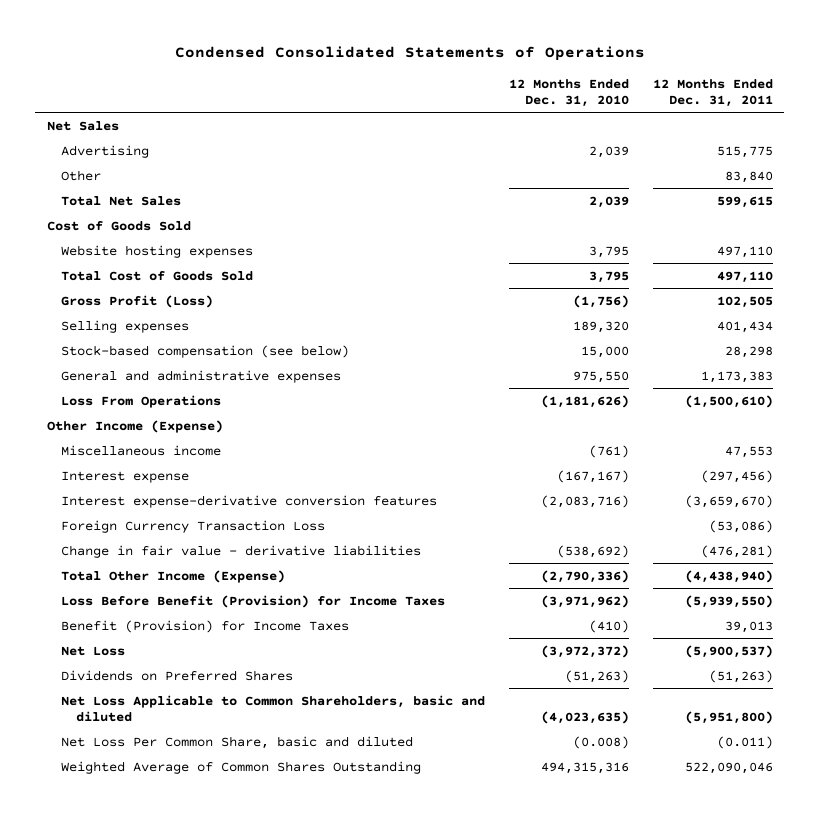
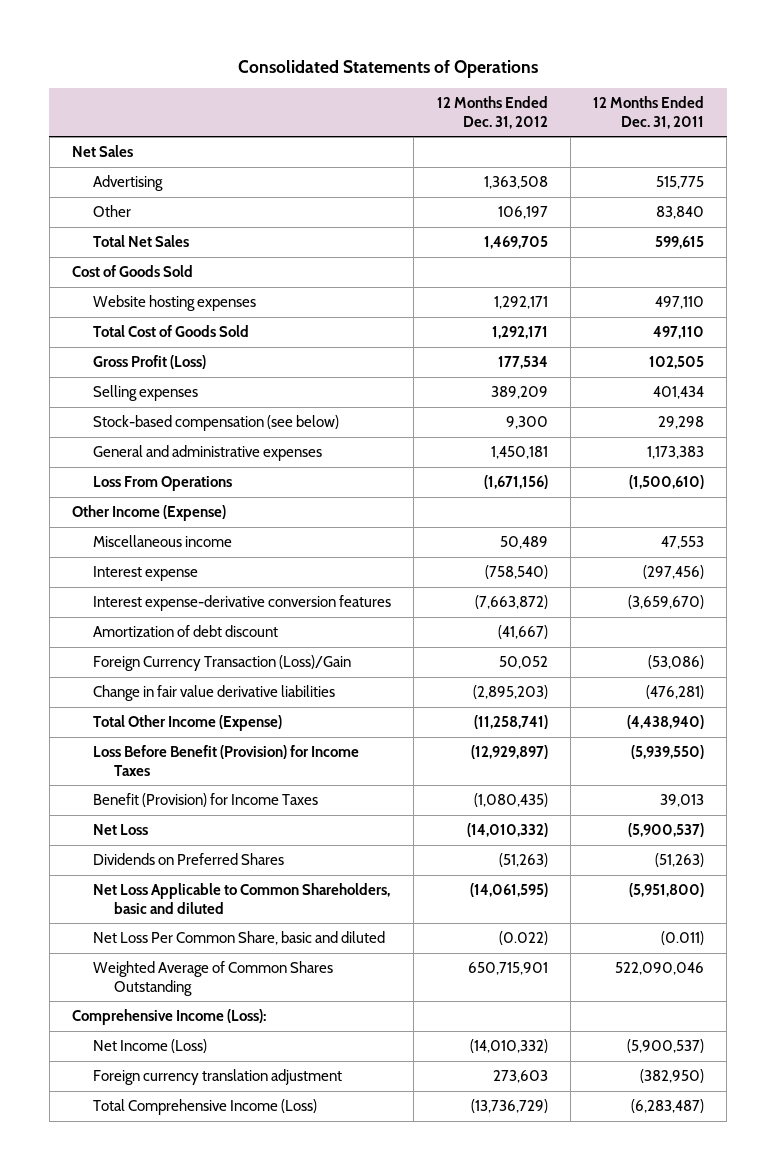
- Condensed Consolidated Statements of Operations
+ Consolidated Statements of Operations
- | 12 Months Ended Dec. 31, 2010 | 12 Months Ended Dec. 31, 2011
+ | 12 Months Ended Dec. 31, 2012 | 12 Months Ended Dec. 31, 2011
- Stock-based compensation (see below) | 15,000 | 28,298
+ Stock-based compensation (see below) | 9,300 | 29,298
- Foreign Currency Transaction Loss | | (53,086)
- Change in fair value - derivative liabilities | (538,692) | (476,281)
+ Amortization of debt discount | (41,667) |
+ Foreign Currency Transaction (Loss)/Gain | 50,052 | (53,086)
+ Change in fair value derivative liabilities | (2,895,203) | (476,281)
+ Comprehensive Income (Loss):
+ Net Income (Loss) | (14,010,332) | (5,900,537)
+ Foreign currency translation adjustment | 273,603 | (382,950)
+ Total Comprehensive Income (Loss) | (13,736,729) | (6,283,487)

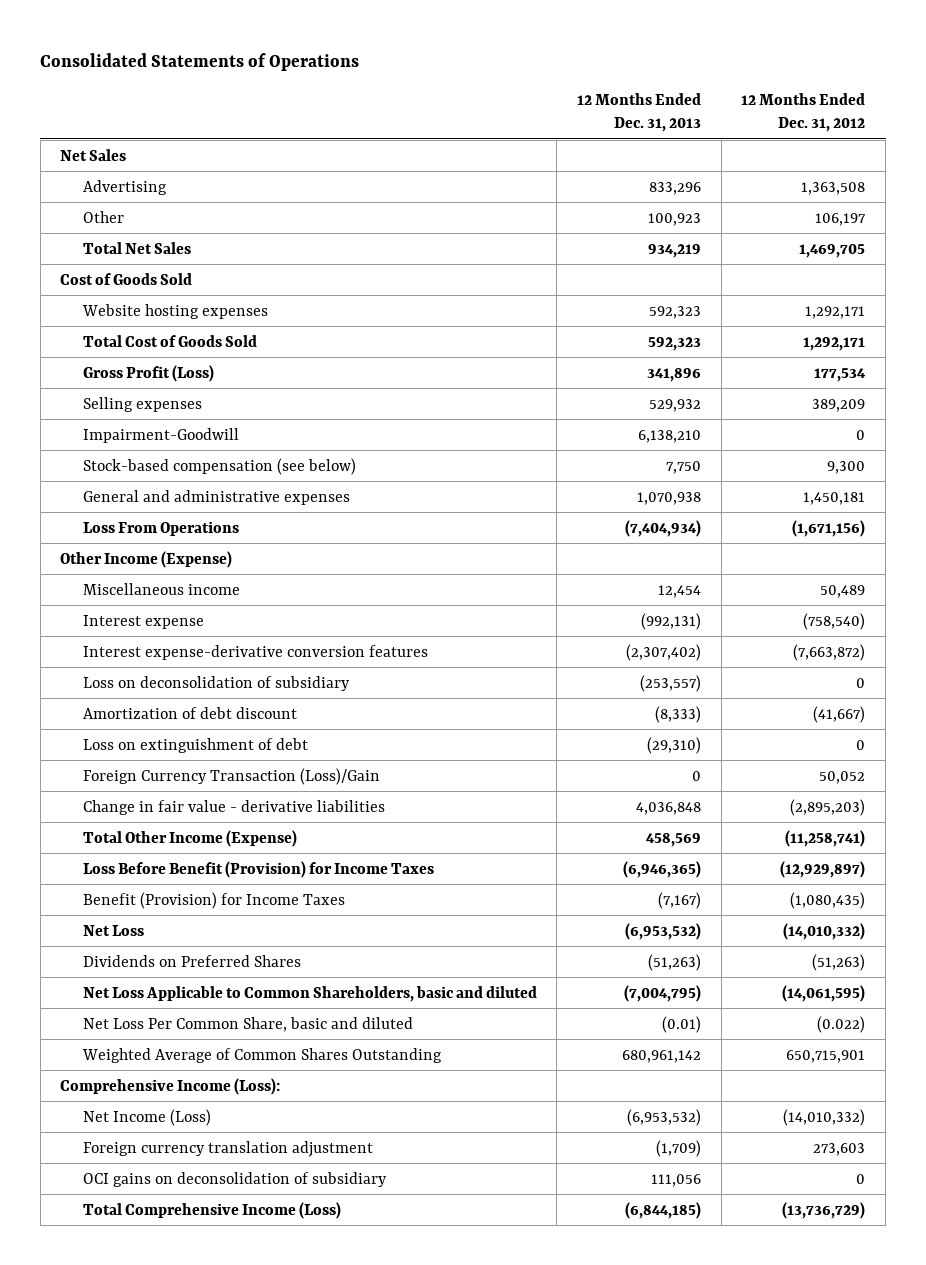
- | 12 Months Ended Dec. 31, 2012 | 12 Months Ended Dec. 31, 2011
+ | 12 Months Ended Dec. 31, 2013 | 12 Months Ended Dec. 31, 2012
+ Impairment-Goodwill | 6,138,210 | 0
+ Loss on deconsolidation of subsidiary | (253,557) | 0
+ Loss on extinguishment of debt | (29,310) | 0
- Change in fair value derivative liabilities | (2,895,203) | (476,281)
+ Change in fair value - derivative liabilities | 4,036,848 | (2,895,203)
+ OCI gains on deconsolidation of subsidiary | 111,056 | 0

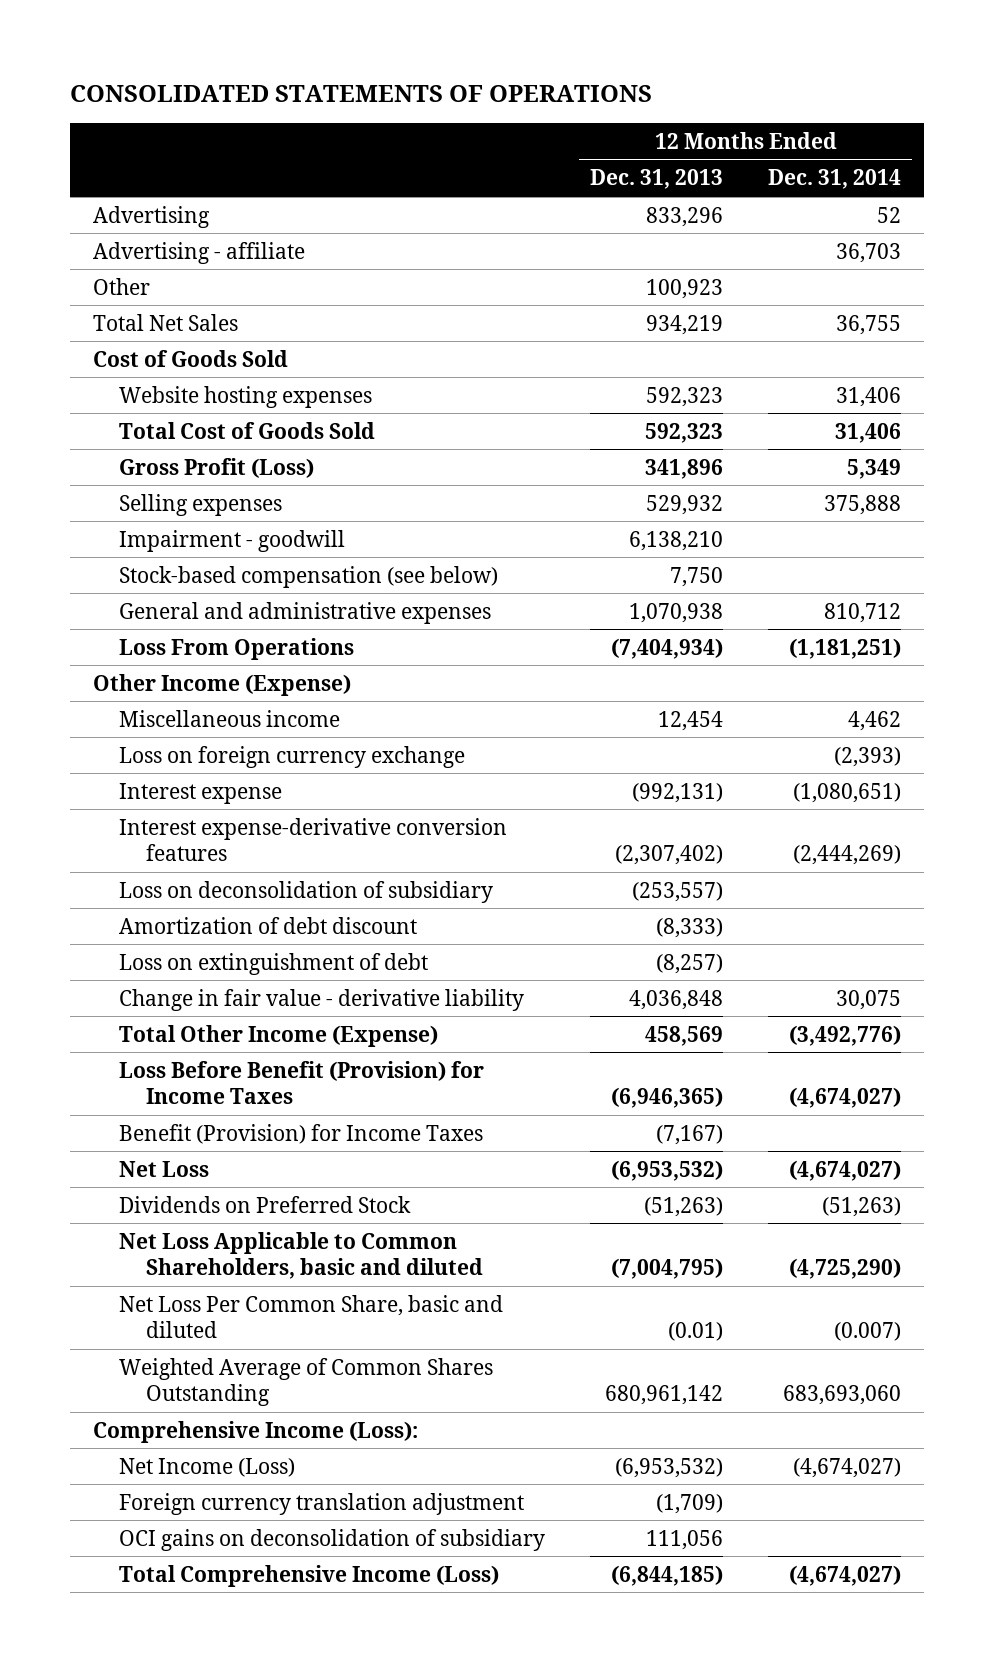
- Consolidated Statements of Operations
+ CONSOLIDATED STATEMENTS OF OPERATIONS
- | 12 Months Ended Dec. 31, 2013 | 12 Months Ended Dec. 31, 2012
+ | 12 Months Ended Dec. 31, 2013 | 12 Months Ended Dec. 31, 2014
- Net Sales
+ Advertising - affiliate | | 36,703
- Impairment-Goodwill | 6,138,210 | 0
+ Impairment - goodwill | 6,138,210 |
+ Loss on foreign currency exchange | | (2,393)
- Loss on extinguishment of debt | (29,310) | 0
- Foreign Currency Transaction (Loss)/Gain | 0 | 50,052
- Change in fair value - derivative liabilities | 4,036,848 | (2,895,203)
+ Loss on extinguishment of debt | (8,257) |
+ Change in fair value - derivative liability | 4,036,848 | 30,075
- Dividends on Preferred Shares | (51,263) | (51,263)
+ Dividends on Preferred Stock | (51,263) | (51,263)

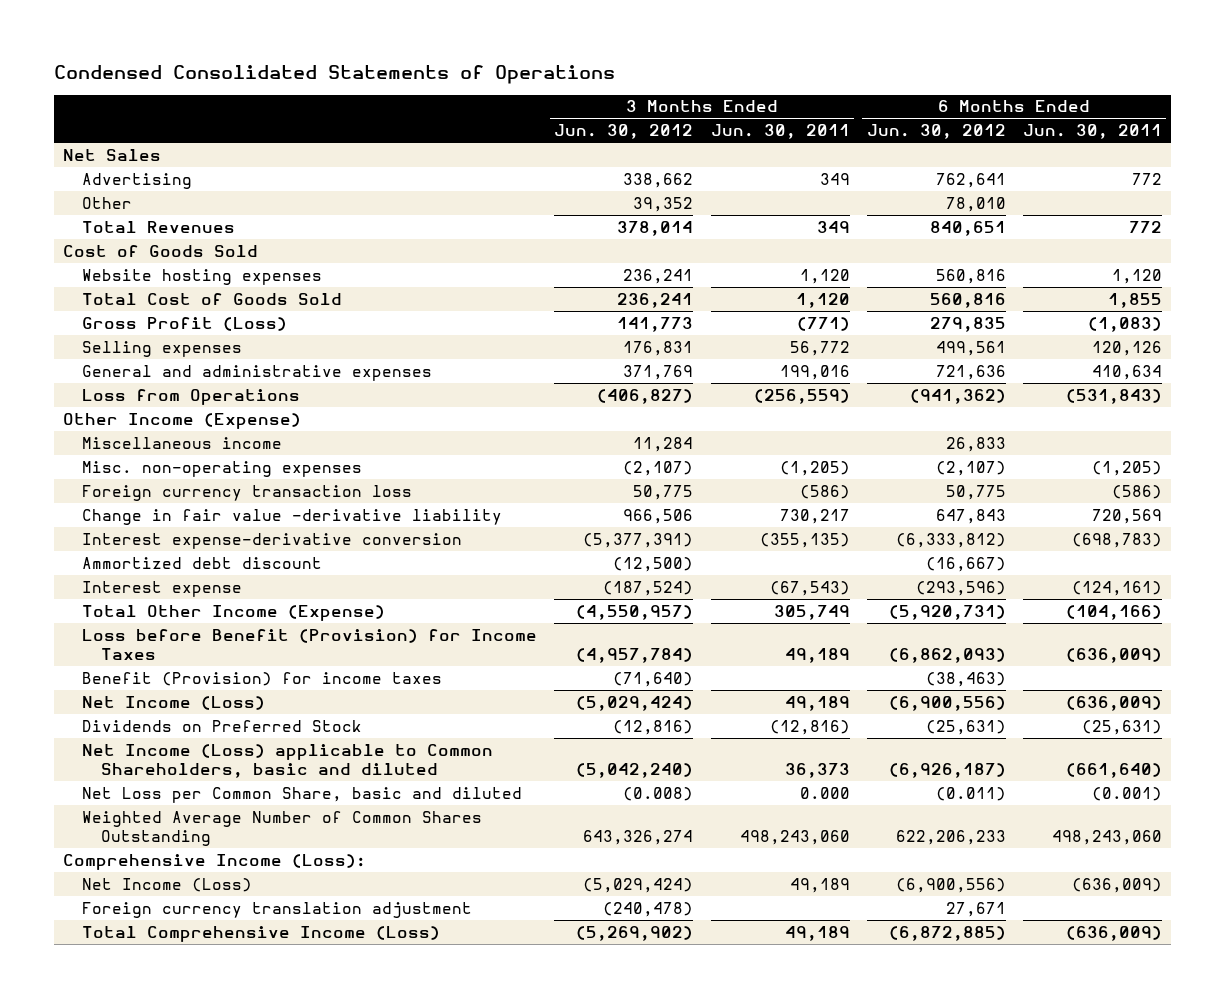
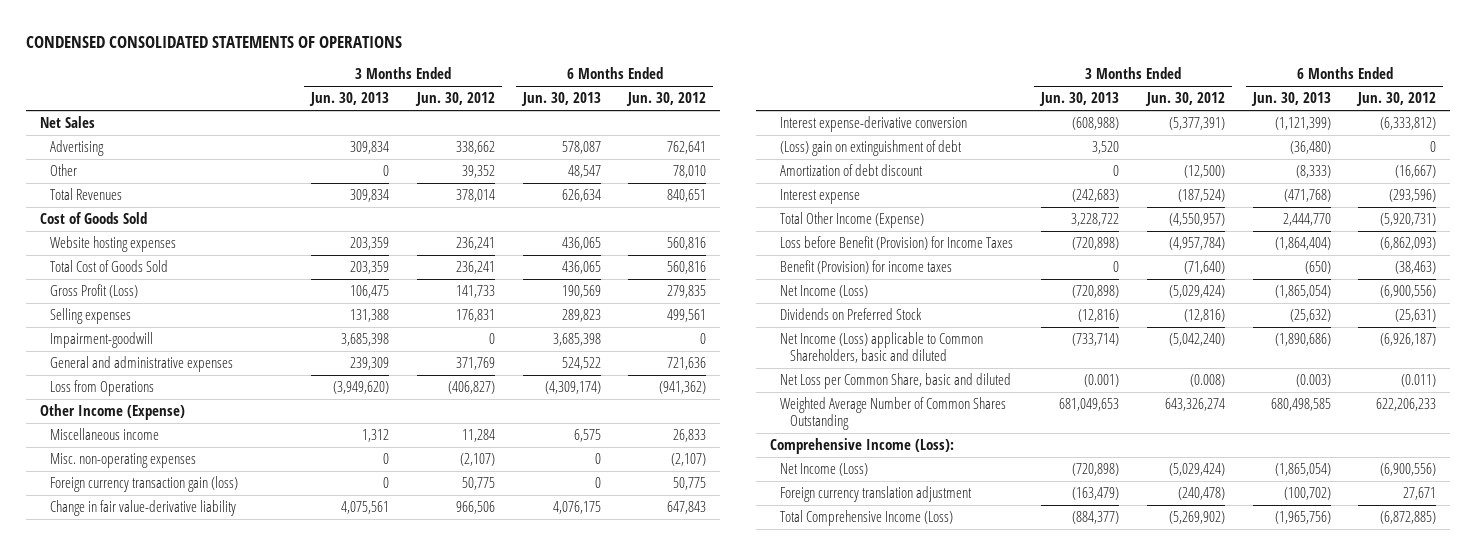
- Condensed Consolidated Statements of Operations
+ CONDENSED CONSOLIDATED STATEMENTS OF OPERATIONS
- | 3 Months Ended Jun. 30, 2012 | 3 Months Ended Jun. 30, 2011 | 6 Months Ended Jun. 30, 2012 | 6 Months Ended Jun. 30, 2011
+ | 3 Months Ended Jun. 30, 2013 | 3 Months Ended Jun. 30, 2012 | 6 Months Ended Jun. 30, 2013 | 6 Months Ended Jun. 30, 2012
- Gross Profit (Loss) | 141,773 | (771) | 279,835 | (1,083)
+ Gross Profit (Loss) | 106,475 | 141,733 | 190,569 | 279,835
+ Impairment-goodwill | 3,685,398 | 0 | 3,685,398 | 0
- Foreign currency transaction loss | 50,775 | (586) | 50,775 | (586)
- Change in fair value -derivative liability | 966,506 | 730,217 | 647,843 | 720,569
+ Foreign currency transaction gain (loss) | 0 | 50,775 | 0 | 50,775
+ Change in fair value-derivative liability | 4,075,561 | 966,506 | 4,076,175 | 647,843
- Ammortized debt discount | (12,500) | | (16,667) |
+ (Loss) gain on extinguishment of debt | 3,520 | | (36,480) | 0
+ Amortization of debt discount | 0 | (12,500) | (8,333) | (16,667)

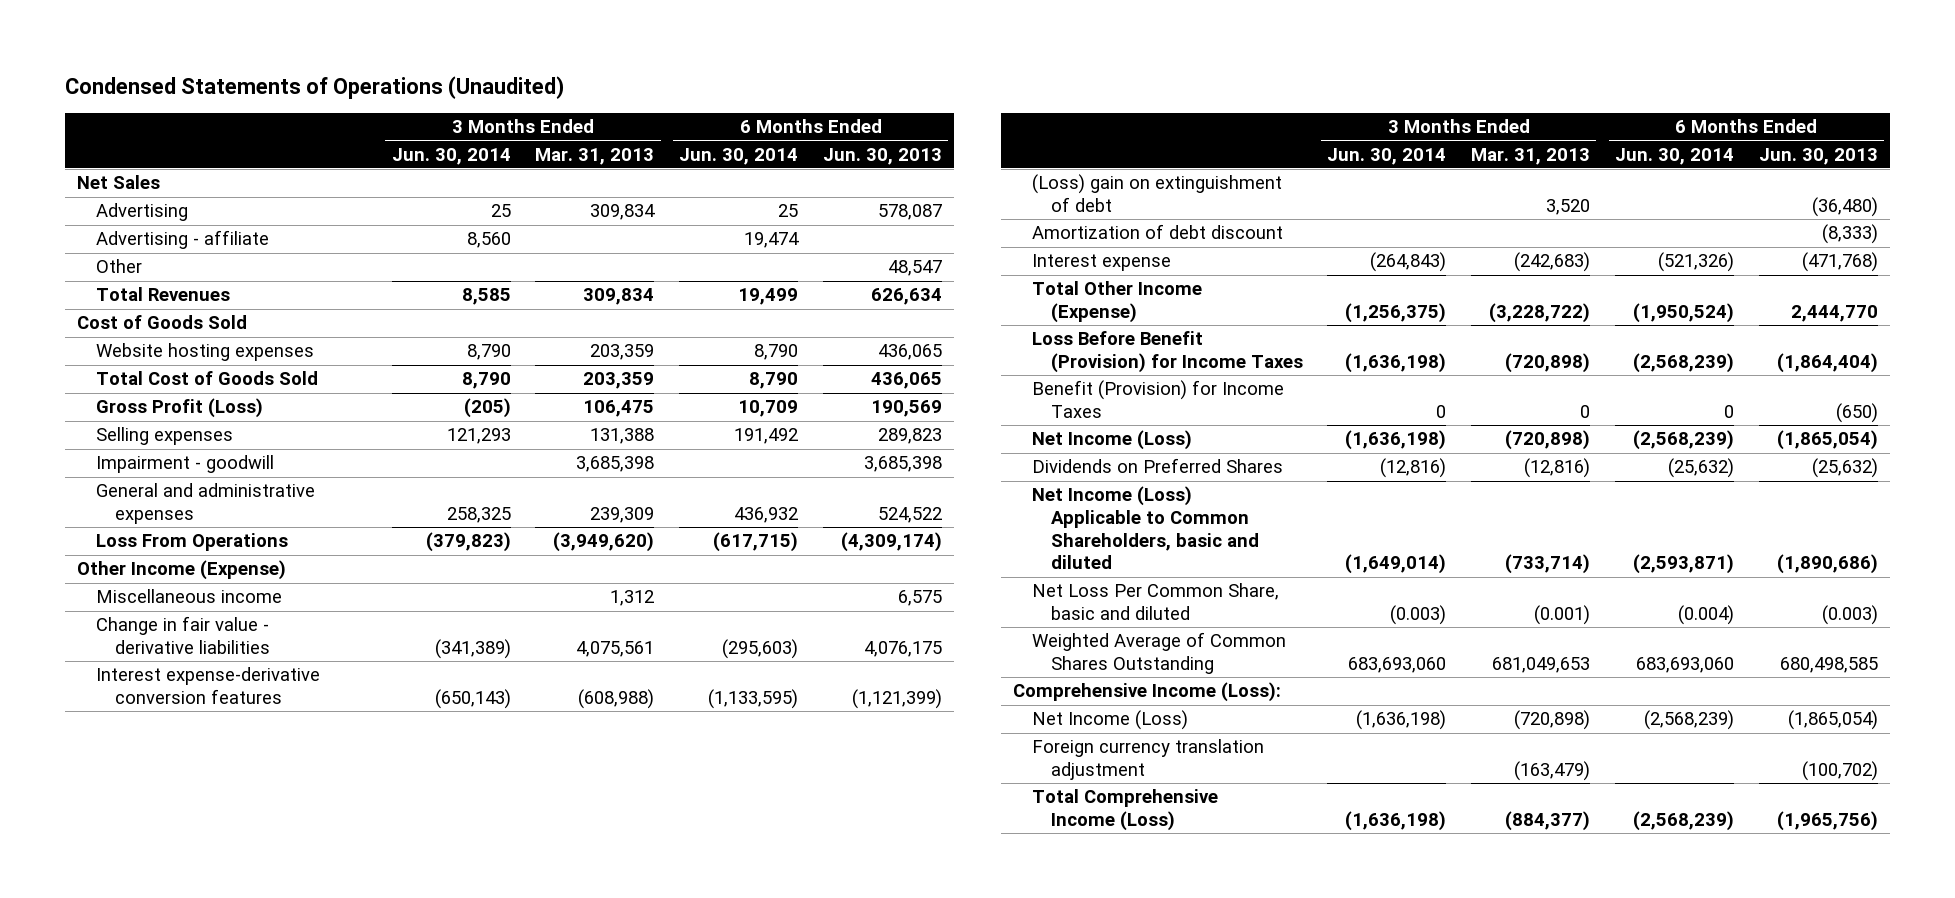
- CONDENSED CONSOLIDATED STATEMENTS OF OPERATIONS
+ Condensed Statements of Operations (Unaudited)
- | 3 Months Ended Jun. 30, 2013 | 3 Months Ended Jun. 30, 2012 | 6 Months Ended Jun. 30, 2013 | 6 Months Ended Jun. 30, 2012
+ | 3 Months Ended Jun. 30, 2014 | 3 Months Ended Mar. 31, 2013 | 6 Months Ended Jun. 30, 2014 | 6 Months Ended Jun. 30, 2013
+ Advertising - affiliate | 8,560 | | 19,474 |
- Impairment-goodwill | 3,685,398 | 0 | 3,685,398 | 0
+ Impairment - goodwill | | 3,685,398 | | 3,685,398
- Loss from Operations | (3,949,620) | (406,827) | (4,309,174) | (941,362)
+ Loss From Operations | (379,823) | (3,949,620) | (617,715) | (4,309,174)
- Misc. non-operating expenses | 0 | (2,107) | 0 | (2,107)
- Foreign currency transaction gain (loss) | 0 | 50,775 | 0 | 50,775
- Change in fair value-derivative liability | 4,075,561 | 966,506 | 4,076,175 | 647,843
- Interest expense-derivative conversion | (608,988) | (5,377,391) | (1,121,399) | (6,333,812)
+ Change in fair value - derivative liabilities | (341,389) | 4,075,561 | (295,603) | 4,076,175
+ Interest expense-derivative conversion features | (650,143) | (608,988) | (1,133,595) | (1,121,399)
- Loss before Benefit (Provision) for Income Taxes | (720,898) | (4,957,784) | (1,864,404) | (6,862,093)
- Benefit (Provision) for income taxes | 0 | (71,640) | (650) | (38,463)
+ Loss Before Benefit (Provision) for Income Taxes | (1,636,198) | (720,898) | (2,568,239) | (1,864,404)
+ Benefit (Provision) for Income Taxes | 0 | 0 | 0 | (650)
- Dividends on Preferred Stock | (12,816) | (12,816) | (25,632) | (25,631)
- Net Income (Loss) applicable to Common Shareholders, basic and diluted | (733,714) | (5,042,240) | (1,890,686) | (6,926,187)
- Net Loss per Common Share, basic and diluted | (0.001) | (0.008) | (0.003) | (0.011)
- Weighted Average Number of Common Shares Outstanding | 681,049,653 | 643,326,274 | 680,498,585 | 622,206,233
+ Dividends on Preferred Shares | (12,816) | (12,816) | (25,632) | (25,632)
+ Net Income (Loss) Applicable to Common Shareholders, basic and diluted | (1,649,014) | (733,714) | (2,593,871) | (1,890,686)
+ Net Loss Per Common Share, basic and diluted | (0.003) | (0.001) | (0.004) | (0.003)
+ Weighted Average of Common Shares Outstanding | 683,693,060 | 681,049,653 | 683,693,060 | 680,498,585

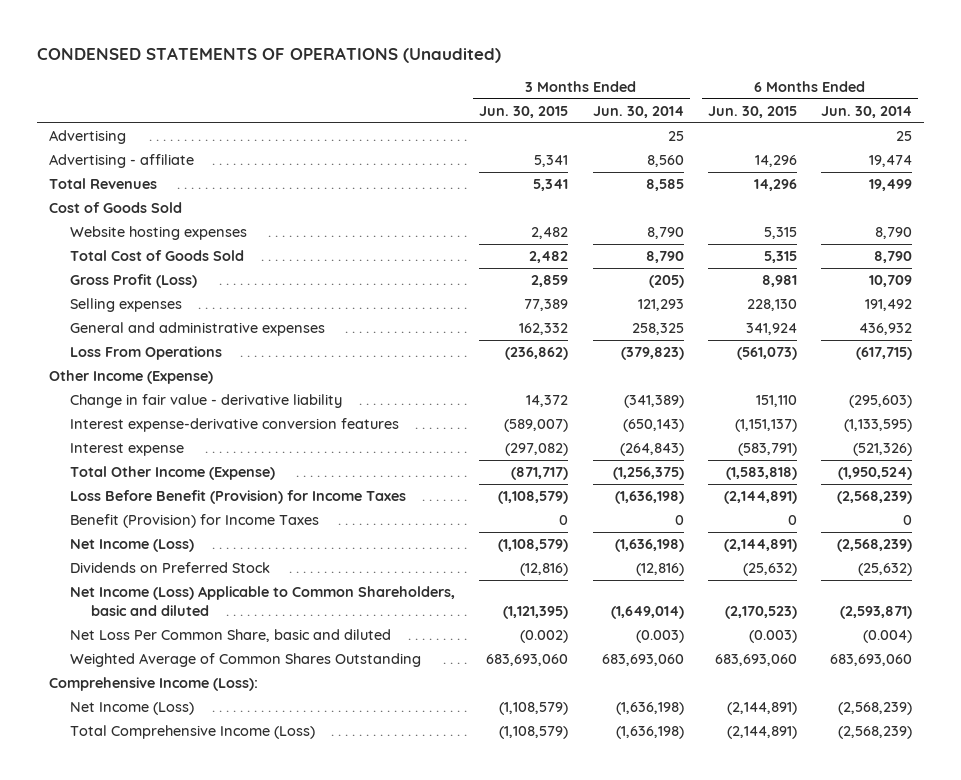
- Condensed Statements of Operations (Unaudited)
+ CONDENSED STATEMENTS OF OPERATIONS (Unaudited)
- | 3 Months Ended Jun. 30, 2014 | 3 Months Ended Mar. 31, 2013 | 6 Months Ended Jun. 30, 2014 | 6 Months Ended Jun. 30, 2013
+ | 3 Months Ended Jun. 30, 2015 | 3 Months Ended Jun. 30, 2014 | 6 Months Ended Jun. 30, 2015 | 6 Months Ended Jun. 30, 2014
- Net Sales
- Other | | | | 48,547
- Impairment - goodwill | | 3,685,398 | | 3,685,398
- Miscellaneous income | | 1,312 | | 6,575
- Change in fair value - derivative liabilities | (341,389) | 4,075,561 | (295,603) | 4,076,175
+ Change in fair value - derivative liability | 14,372 | (341,389) | 151,110 | (295,603)
- (Loss) gain on extinguishment of debt | | 3,520 | | (36,480)
- Amortization of debt discount | | | | (8,333)
- Dividends on Preferred Shares | (12,816) | (12,816) | (25,632) | (25,632)
+ Dividends on Preferred Stock | (12,816) | (12,816) | (25,632) | (25,632)
- Foreign currency translation adjustment | | (163,479) | | (100,702)

